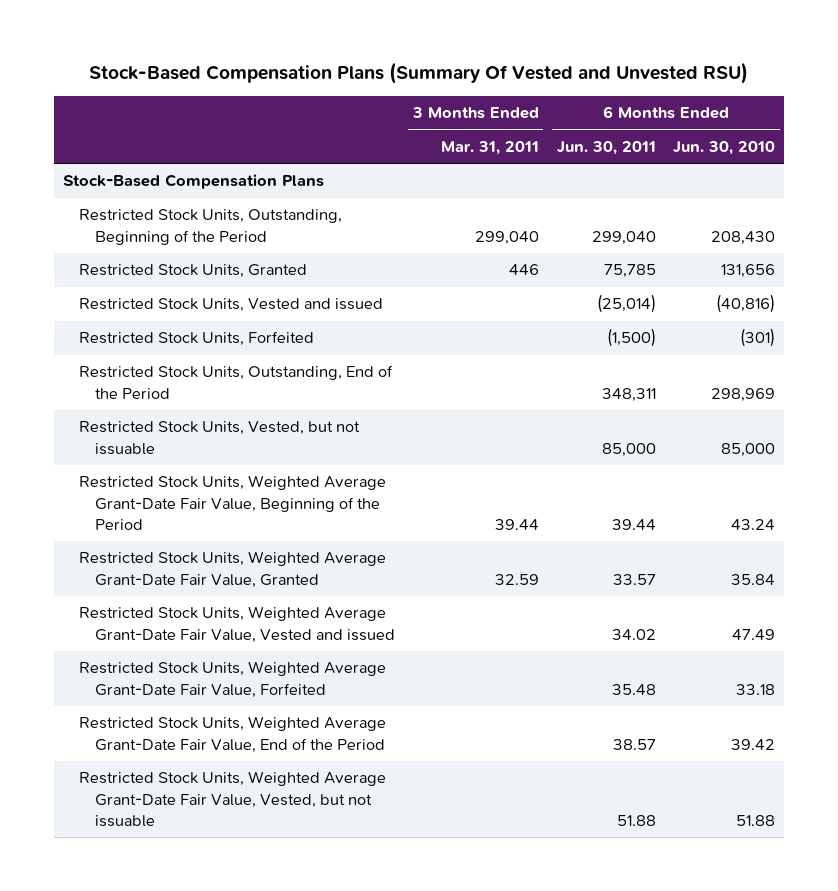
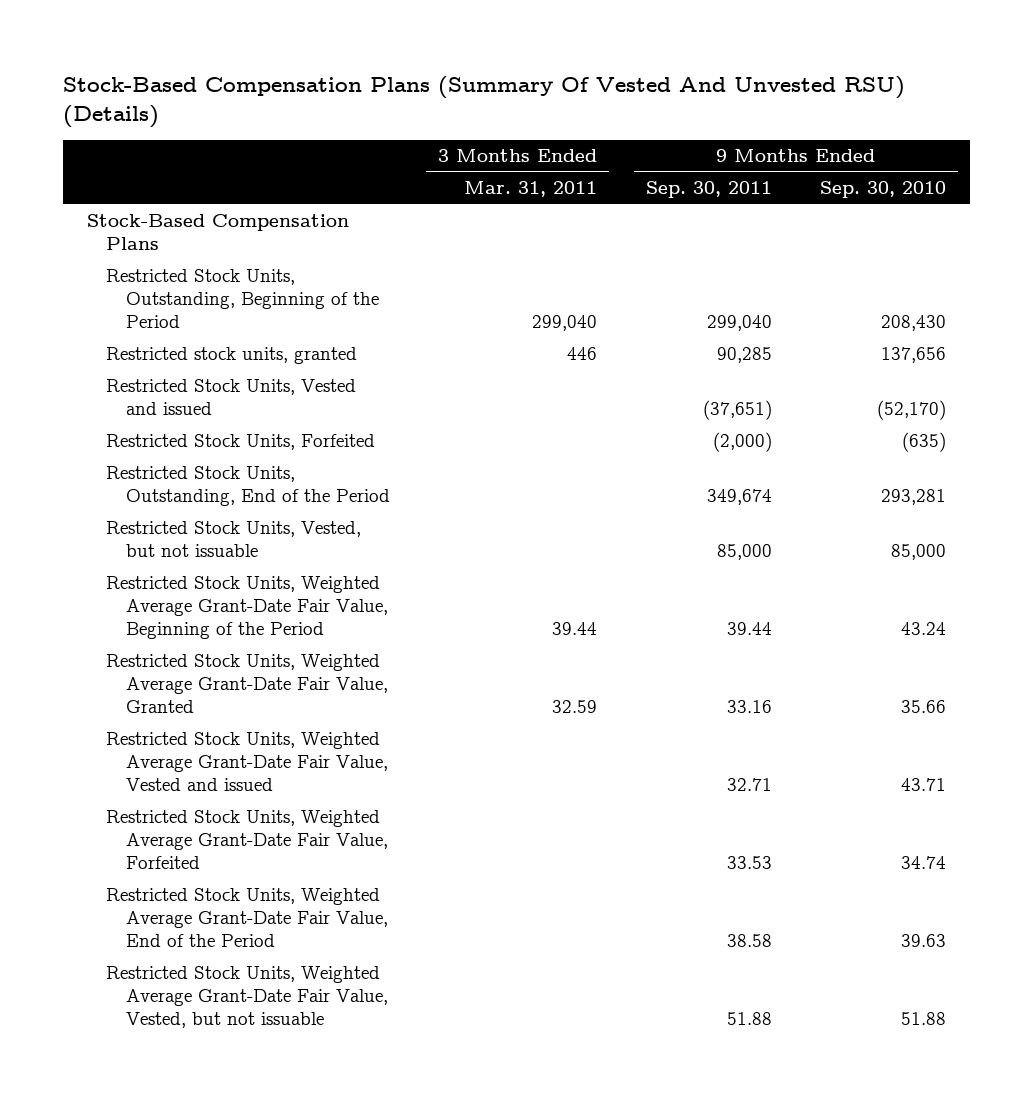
- Stock-Based Compensation Plans (Summary Of Vested and Unvested RSU)
+ Stock-Based Compensation Plans (Summary Of Vested And Unvested RSU) (Details)
- | 3 Months Ended Mar. 31, 2011 | 6 Months Ended Jun. 30, 2011 | 6 Months Ended Jun. 30, 2010
+ | 3 Months Ended Mar. 31, 2011 | 9 Months Ended Sep. 30, 2011 | 9 Months Ended Sep. 30, 2010
- Restricted Stock Units, Granted | 446 | 75,785 | 131,656
+ Restricted stock units, granted | 446 | 90,285 | 137,656

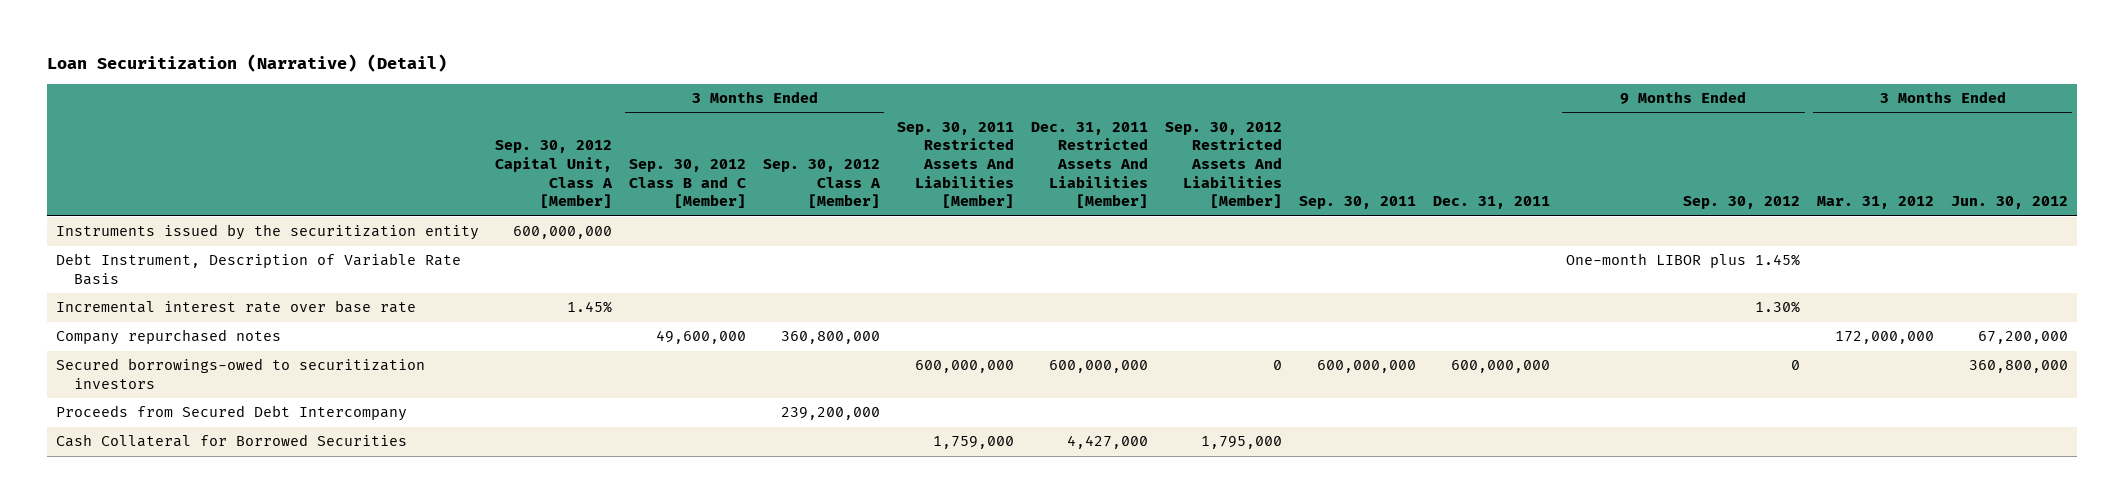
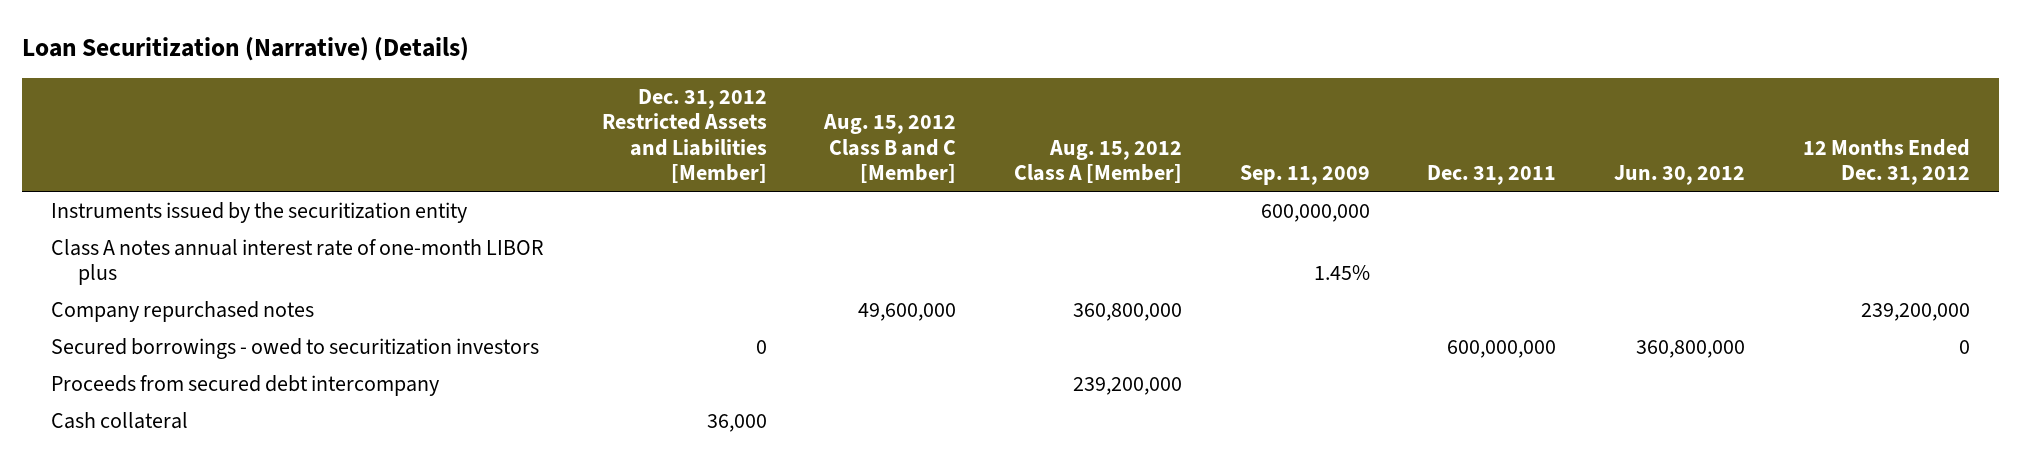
- Loan Securitization (Narrative) (Detail)
+ Loan Securitization (Narrative) (Details)
- | Sep. 30, 2012 Capital Unit, Class A [Member] | 3 Months Ended Sep. 30, 2012 Class B and C [Member] | 3 Months Ended Sep. 30, 2012 Class A [Member] | Sep. 30, 2011 Restricted Assets And Liabilities [Member] | Dec. 31, 2011 Restricted Assets And Liabilities [Member] | Sep. 30, 2012 Restricted Assets And Liabilities [Member] | Sep. 30, 2011 | Dec. 31, 2011 | 9 Months Ended Sep. 30, 2012 | 3 Months Ended Mar. 31, 2012 | 3 Months Ended Jun. 30, 2012
+ | Dec. 31, 2012 Restricted Assets and Liabilities [Member] | Aug. 15, 2012 Class B and C [Member] | Aug. 15, 2012 Class A [Member] | Sep. 11, 2009 | Dec. 31, 2011 | Jun. 30, 2012 | 12 Months Ended Dec. 31, 2012
- Debt Instrument, Description of Variable Rate Basis | | | | | | | | | One-month LIBOR plus 1.45% | |
- Incremental interest rate over base rate | 1.45% | | | | | | | | 1.30% | |
+ Class A notes annual interest rate of one-month LIBOR plus | | | | 1.45% | | |
- Secured borrowings-owed to securitization investors | | | | 600,000,000 | 600,000,000 | 0 | 600,000,000 | 600,000,000 | 0 | | 360,800,000
- Proceeds from Secured Debt Intercompany | | | 239,200,000 | | | | | | | |
- Cash Collateral for Borrowed Securities | | | | 1,759,000 | 4,427,000 | 1,795,000 | | | | |
+ Secured borrowings - owed to securitization investors | 0 | | | | 600,000,000 | 360,800,000 | 0
+ Proceeds from secured debt intercompany | | | 239,200,000 | | | |
+ Cash collateral | 36,000 | | | | | |

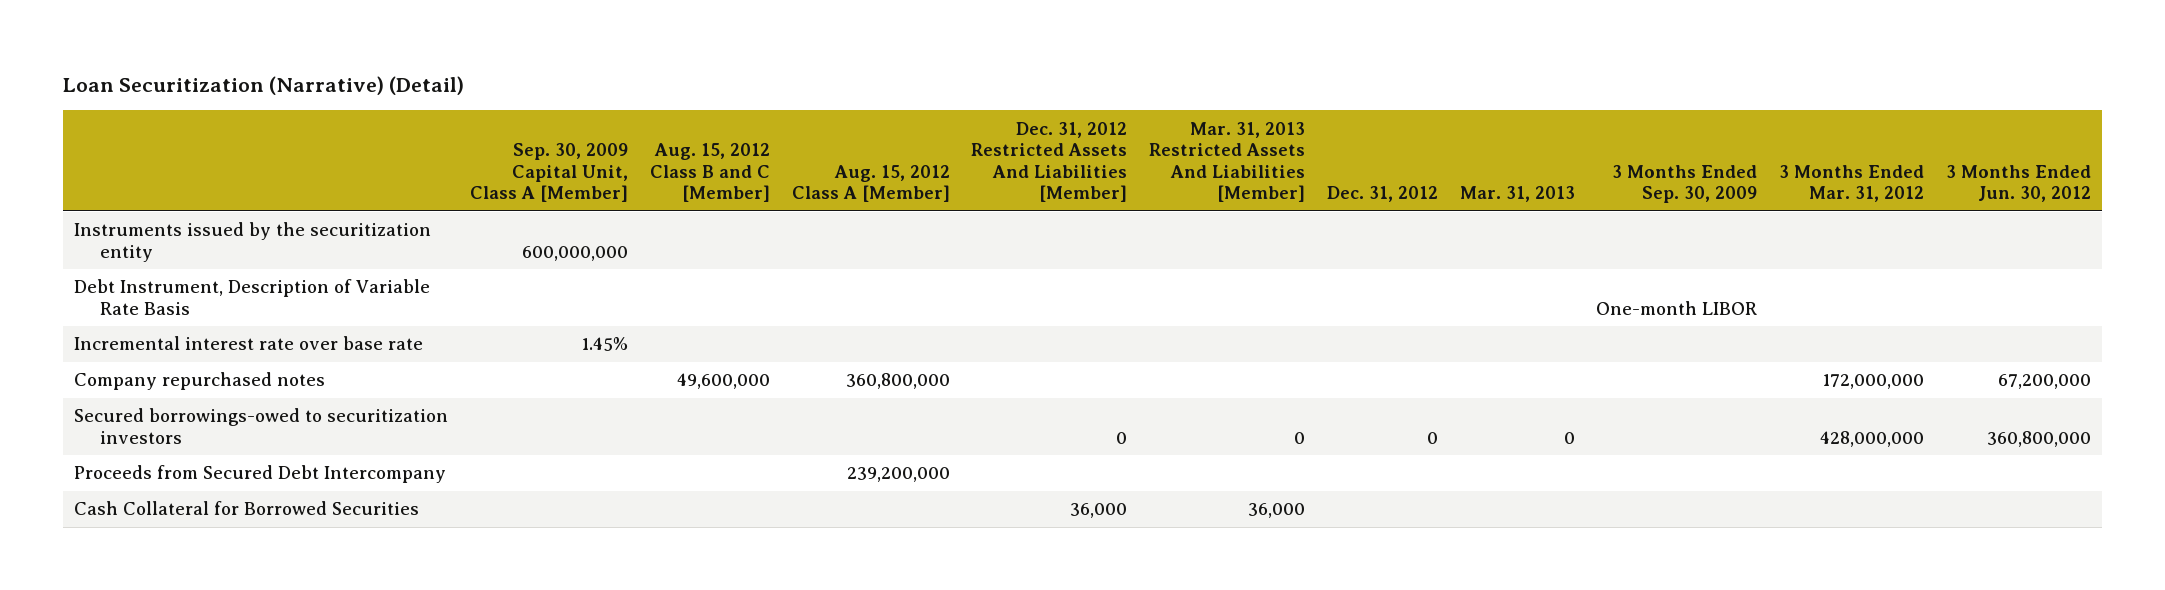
- Loan Securitization (Narrative) (Details)
+ Loan Securitization (Narrative) (Detail)
- | Dec. 31, 2012 Restricted Assets and Liabilities [Member] | Aug. 15, 2012 Class B and C [Member] | Aug. 15, 2012 Class A [Member] | Sep. 11, 2009 | Dec. 31, 2011 | Jun. 30, 2012 | 12 Months Ended Dec. 31, 2012
+ | Sep. 30, 2009 Capital Unit, Class A [Member] | Aug. 15, 2012 Class B and C [Member] | Aug. 15, 2012 Class A [Member] | Dec. 31, 2012 Restricted Assets And Liabilities [Member] | Mar. 31, 2013 Restricted Assets And Liabilities [Member] | Dec. 31, 2012 | Mar. 31, 2013 | 3 Months Ended Sep. 30, 2009 | 3 Months Ended Mar. 31, 2012 | 3 Months Ended Jun. 30, 2012
- Class A notes annual interest rate of one-month LIBOR plus | | | | 1.45% | | |
+ Debt Instrument, Description of Variable Rate Basis | | | | | | | | One-month LIBOR | |
+ Incremental interest rate over base rate | 1.45% | | | | | | | | |
- Secured borrowings - owed to securitization investors | 0 | | | | 600,000,000 | 360,800,000 | 0
- Proceeds from secured debt intercompany | | | 239,200,000 | | | |
- Cash collateral | 36,000 | | | | | |
+ Secured borrowings-owed to securitization investors | | | | 0 | 0 | 0 | 0 | | 428,000,000 | 360,800,000
+ Proceeds from Secured Debt Intercompany | | | 239,200,000 | | | | | | |
+ Cash Collateral for Borrowed Securities | | | | 36,000 | 36,000 | | | | |

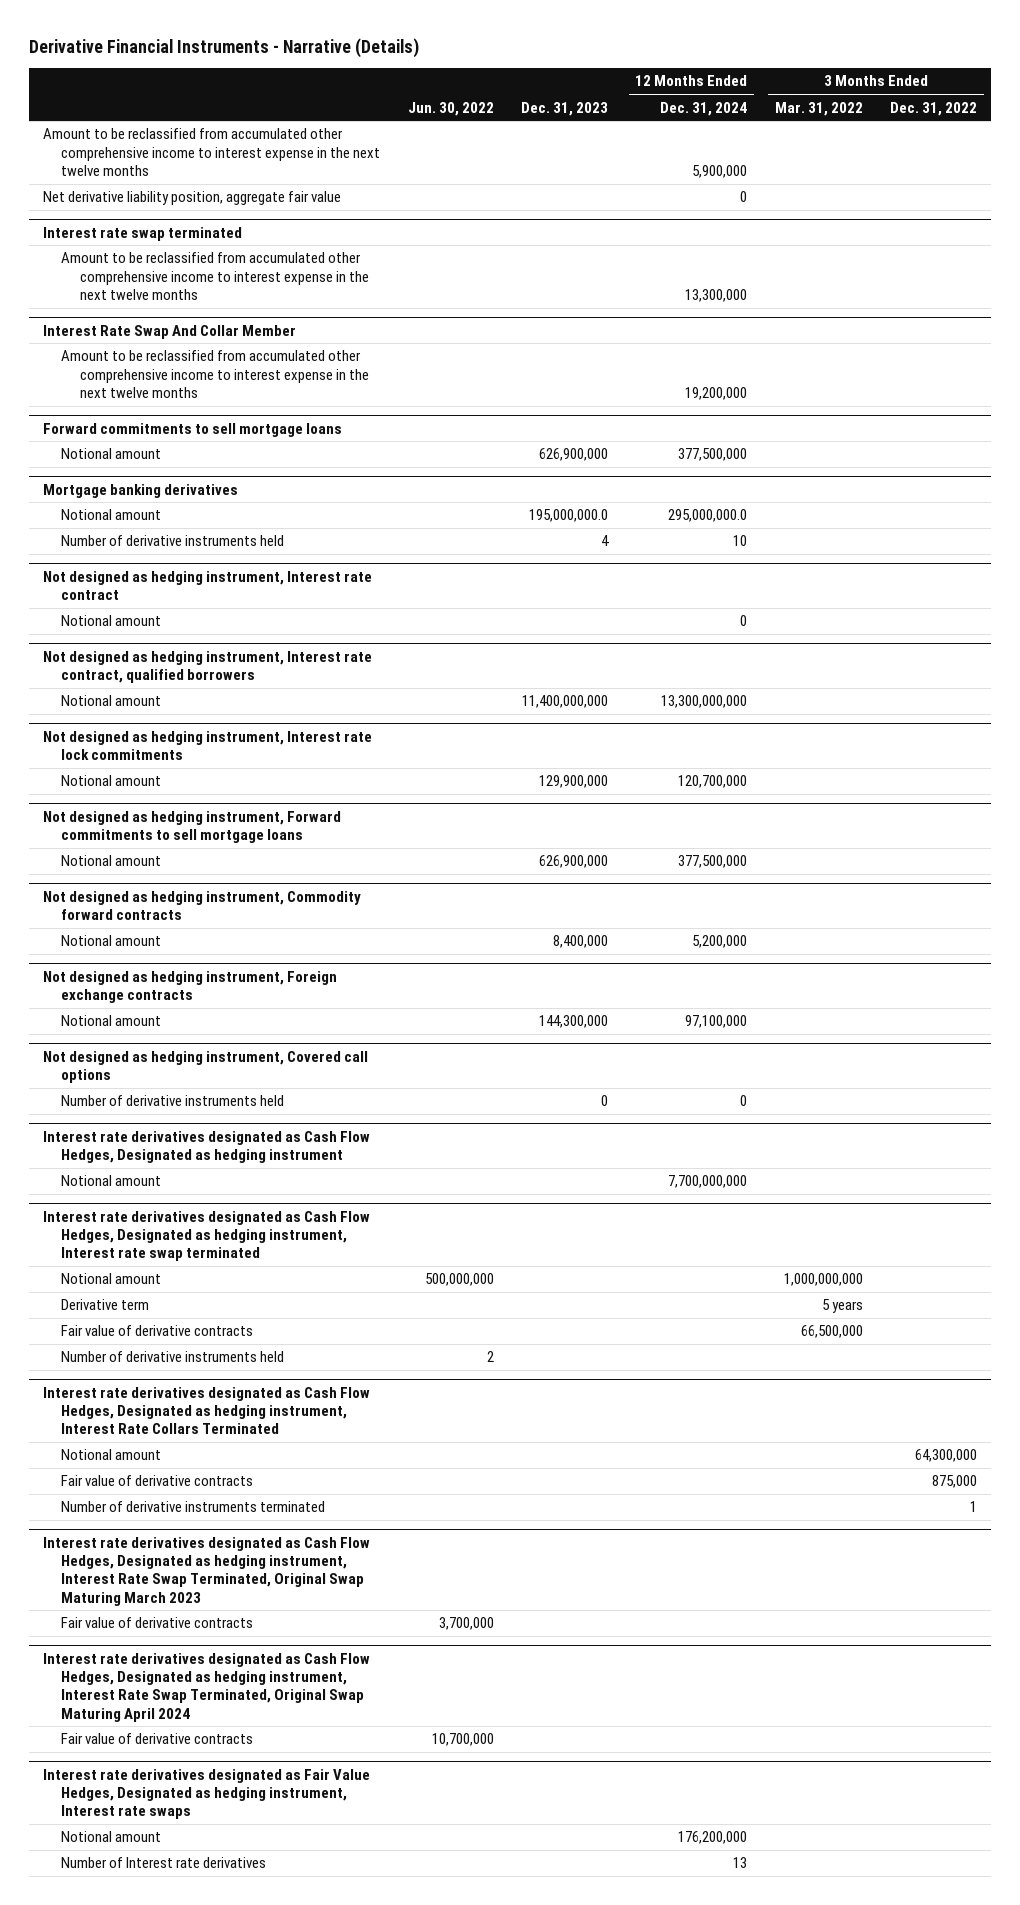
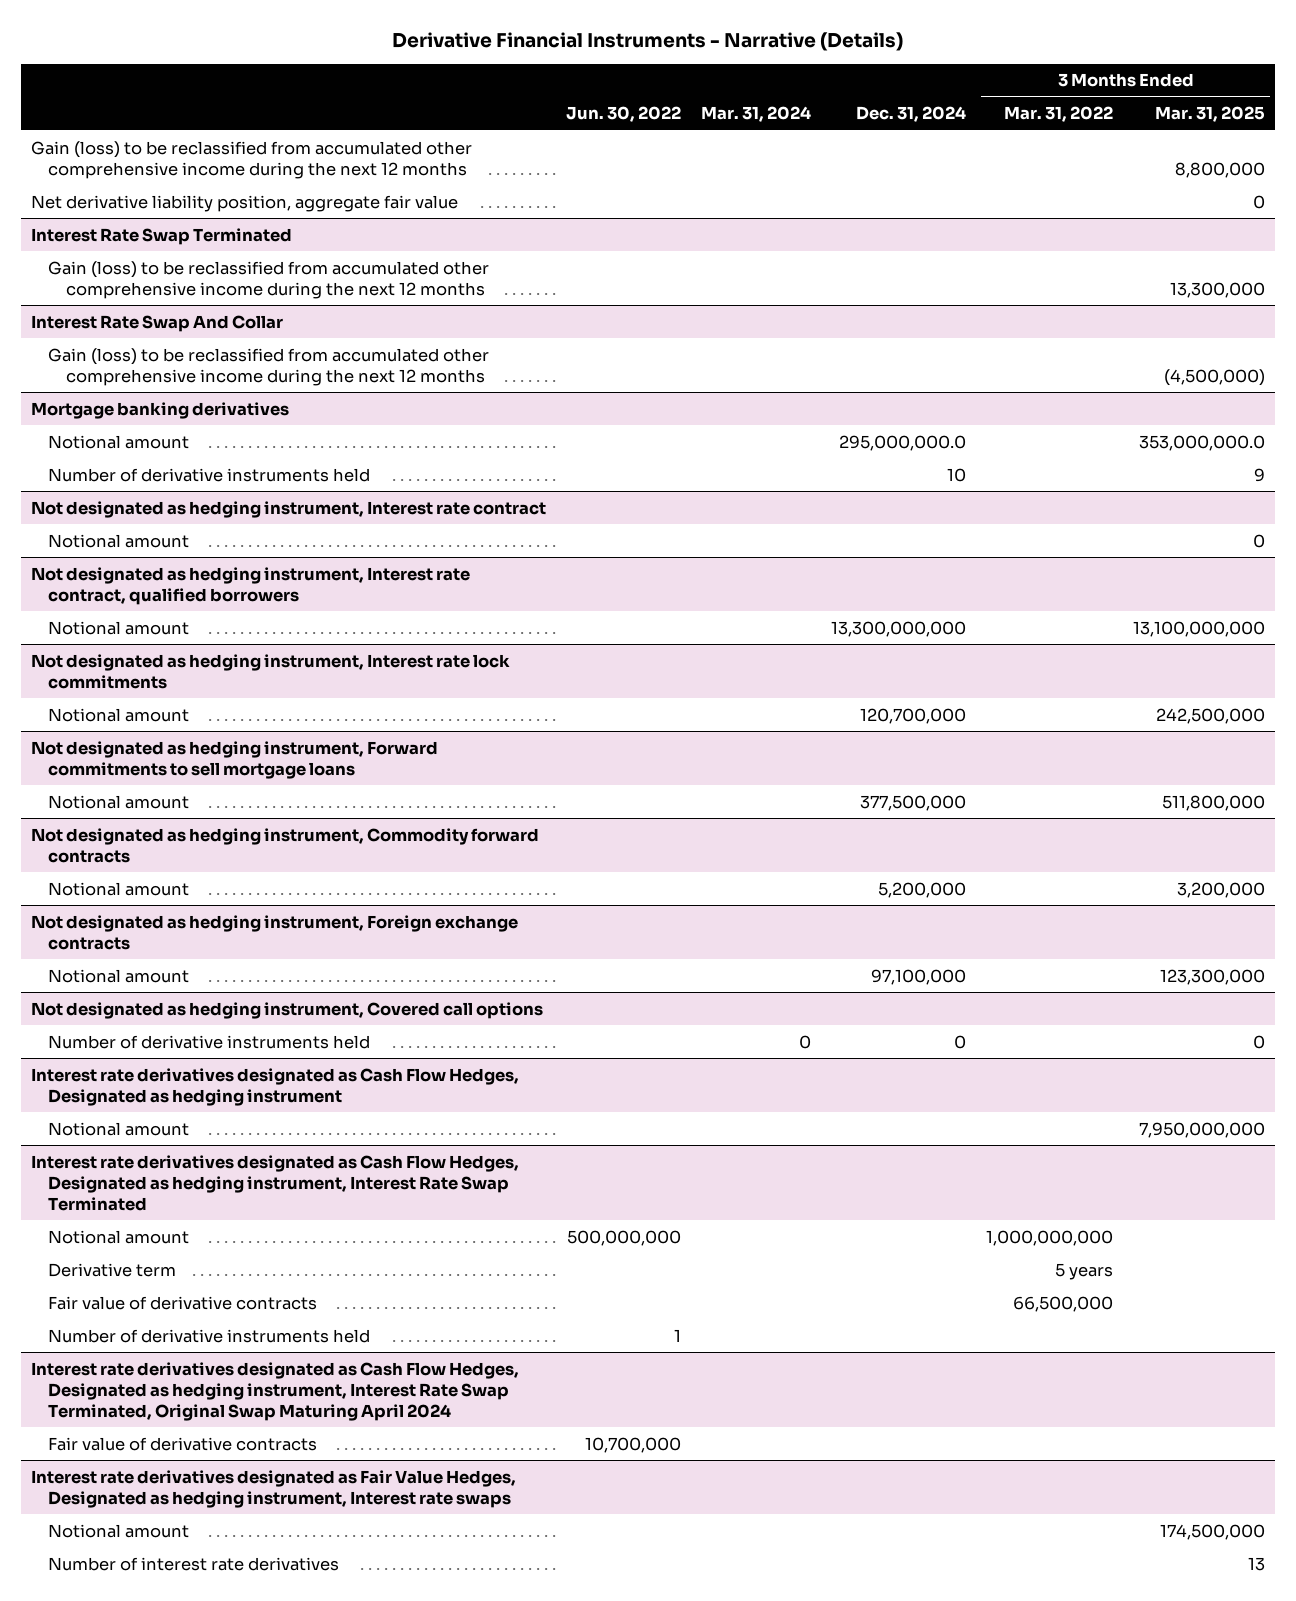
- | Jun. 30, 2022 | Dec. 31, 2023 | 12 Months Ended Dec. 31, 2024 | 3 Months Ended Mar. 31, 2022 | 3 Months Ended Dec. 31, 2022
+ | Jun. 30, 2022 | Mar. 31, 2024 | Dec. 31, 2024 | 3 Months Ended Mar. 31, 2022 | 3 Months Ended Mar. 31, 2025
- Amount to be reclassified from accumulated other comprehensive income to interest expense in the next twelve months | | | 5,900,000 | |
+ Gain (loss) to be reclassified from accumulated other comprehensive income during the next 12 months | | | | | 8,800,000
- Interest rate swap terminated
- Amount to be reclassified from accumulated other comprehensive income to interest expense in the next twelve months | | | 13,300,000 | |
- Interest Rate Swap And Collar Member
- Amount to be reclassified from accumulated other comprehensive income to interest expense in the next twelve months | | | 19,200,000 | |
- Forward commitments to sell mortgage loans
- Notional amount | | 626,900,000 | 377,500,000 | |
+ Interest Rate Swap Terminated
+ Gain (loss) to be reclassified from accumulated other comprehensive income during the next 12 months | | | | | 13,300,000
+ Interest Rate Swap And Collar
+ Gain (loss) to be reclassified from accumulated other comprehensive income during the next 12 months | | | | | (4,500,000)
- Not designed as hedging instrument, Interest rate contract
+ Not designated as hedging instrument, Interest rate contract
- Not designed as hedging instrument, Interest rate contract, qualified borrowers
+ Not designated as hedging instrument, Interest rate contract, qualified borrowers
- Not designed as hedging instrument, Interest rate lock commitments
+ Not designated as hedging instrument, Interest rate lock commitments
- Not designed as hedging instrument, Forward commitments to sell mortgage loans
+ Not designated as hedging instrument, Forward commitments to sell mortgage loans
- Not designed as hedging instrument, Commodity forward contracts
+ Not designated as hedging instrument, Commodity forward contracts
- Not designed as hedging instrument, Foreign exchange contracts
+ Not designated as hedging instrument, Foreign exchange contracts
- Not designed as hedging instrument, Covered call options
+ Not designated as hedging instrument, Covered call options
- Interest rate derivatives designated as Cash Flow Hedges, Designated as hedging instrument, Interest rate swap terminated
+ Interest rate derivatives designated as Cash Flow Hedges, Designated as hedging instrument, Interest Rate Swap Terminated
- Number of derivative instruments held | 2 | | | |
- Interest rate derivatives designated as Cash Flow Hedges, Designated as hedging instrument, Interest Rate Collars Terminated
- Notional amount | | | | | 64,300,000
- Fair value of derivative contracts | | | | | 875,000
- Number of derivative instruments terminated | | | | | 1
- Interest rate derivatives designated as Cash Flow Hedges, Designated as hedging instrument, Interest Rate Swap Terminated, Original Swap Maturing March 2023
- Fair value of derivative contracts | 3,700,000 | | | |
+ Number of derivative instruments held | 1 | | | |
@ Interest rate derivatives designated as Fair Value Hedges, Designated as hedging instrument, Interest rate swaps
- Number of Interest rate derivatives | | | 13 | |
+ Number of interest rate derivatives | | | | | 13

